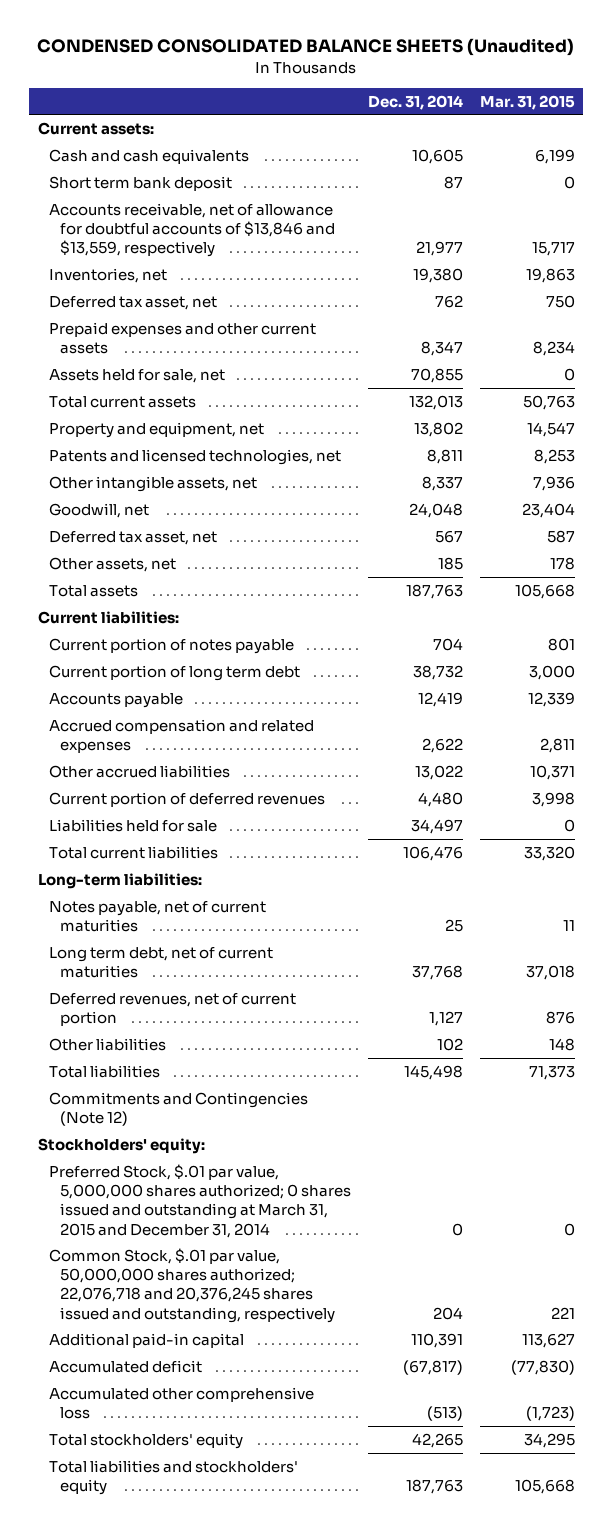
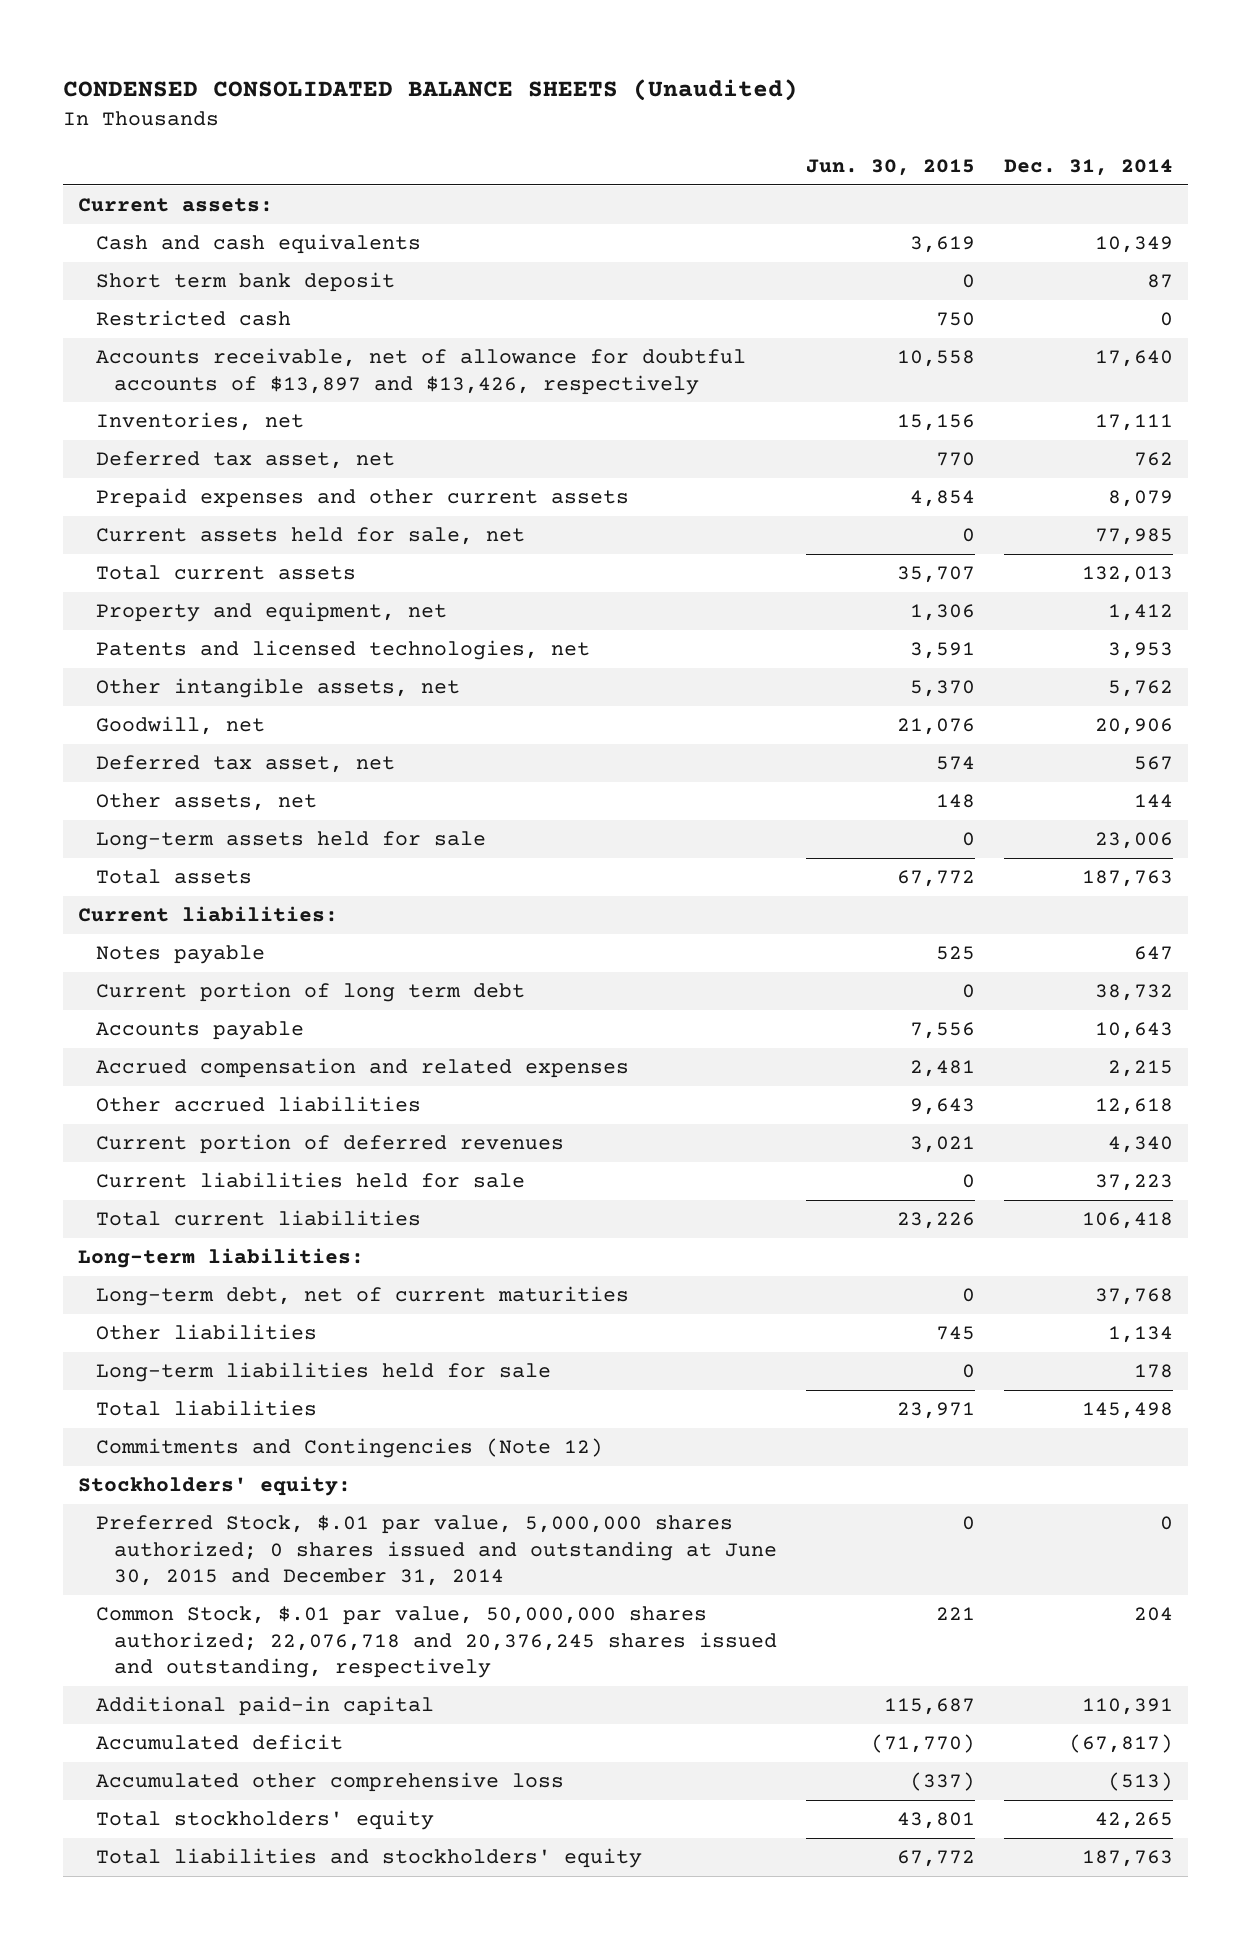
- | Dec. 31, 2014 | Mar. 31, 2015
+ | Jun. 30, 2015 | Dec. 31, 2014
- Cash and cash equivalents | 10,605 | 6,199
+ Cash and cash equivalents | 3,619 | 10,349
- Accounts receivable, net of allowance for doubtful accounts of $13,846 and $13,559, respectively | 21,977 | 15,717
- Inventories, net | 19,380 | 19,863
+ Restricted cash | 750 | 0
+ Accounts receivable, net of allowance for doubtful accounts of $13,897 and $13,426, respectively | 10,558 | 17,640
+ Inventories, net | 15,156 | 17,111
- Prepaid expenses and other current assets | 8,347 | 8,234
- Assets held for sale, net | 70,855 | 0
+ Prepaid expenses and other current assets | 4,854 | 8,079
+ Current assets held for sale, net | 0 | 77,985
- Property and equipment, net | 13,802 | 14,547
- Patents and licensed technologies, net | 8,811 | 8,253
- Other intangible assets, net | 8,337 | 7,936
- Goodwill, net | 24,048 | 23,404
+ Property and equipment, net | 1,306 | 1,412
+ Patents and licensed technologies, net | 3,591 | 3,953
+ Other intangible assets, net | 5,370 | 5,762
+ Goodwill, net | 21,076 | 20,906
- Other assets, net | 185 | 178
+ Other assets, net | 148 | 144
+ Long-term assets held for sale | 0 | 23,006
- Current portion of notes payable | 704 | 801
+ Notes payable | 525 | 647
- Accounts payable | 12,419 | 12,339
- Accrued compensation and related expenses | 2,622 | 2,811
- Other accrued liabilities | 13,022 | 10,371
- Current portion of deferred revenues | 4,480 | 3,998
- Liabilities held for sale | 34,497 | 0
- Total current liabilities | 106,476 | 33,320
+ Accounts payable | 7,556 | 10,643
+ Accrued compensation and related expenses | 2,481 | 2,215
+ Other accrued liabilities | 9,643 | 12,618
+ Current portion of deferred revenues | 3,021 | 4,340
+ Current liabilities held for sale | 0 | 37,223
+ Total current liabilities | 23,226 | 106,418
- Notes payable, net of current maturities | 25 | 11
- Long term debt, net of current maturities | 37,768 | 37,018
- Deferred revenues, net of current portion | 1,127 | 876
- Other liabilities | 102 | 148
+ Long-term debt, net of current maturities | 0 | 37,768
+ Other liabilities | 745 | 1,134
+ Long-term liabilities held for sale | 0 | 178
- Preferred Stock, $.01 par value, 5,000,000 shares authorized; 0 shares issued and outstanding at March 31, 2015 and December 31, 2014 | 0 | 0
+ Preferred Stock, $.01 par value, 5,000,000 shares authorized; 0 shares issued and outstanding at June 30, 2015 and December 31, 2014 | 0 | 0

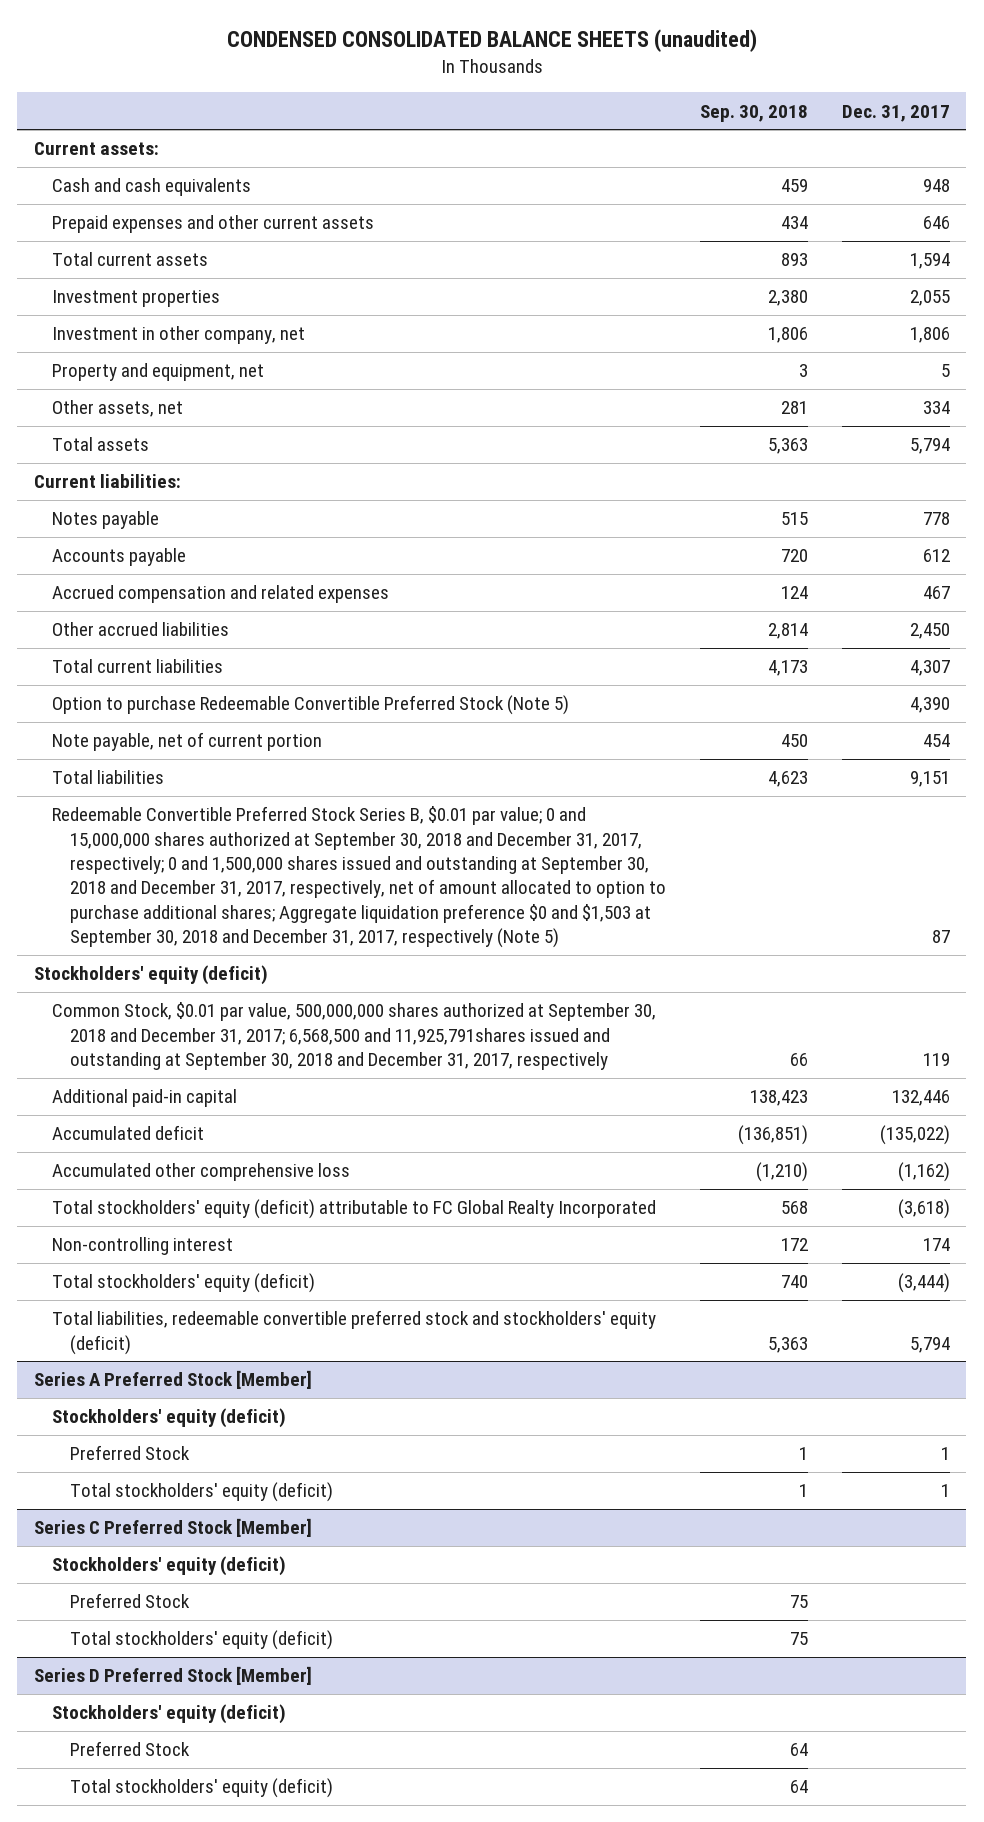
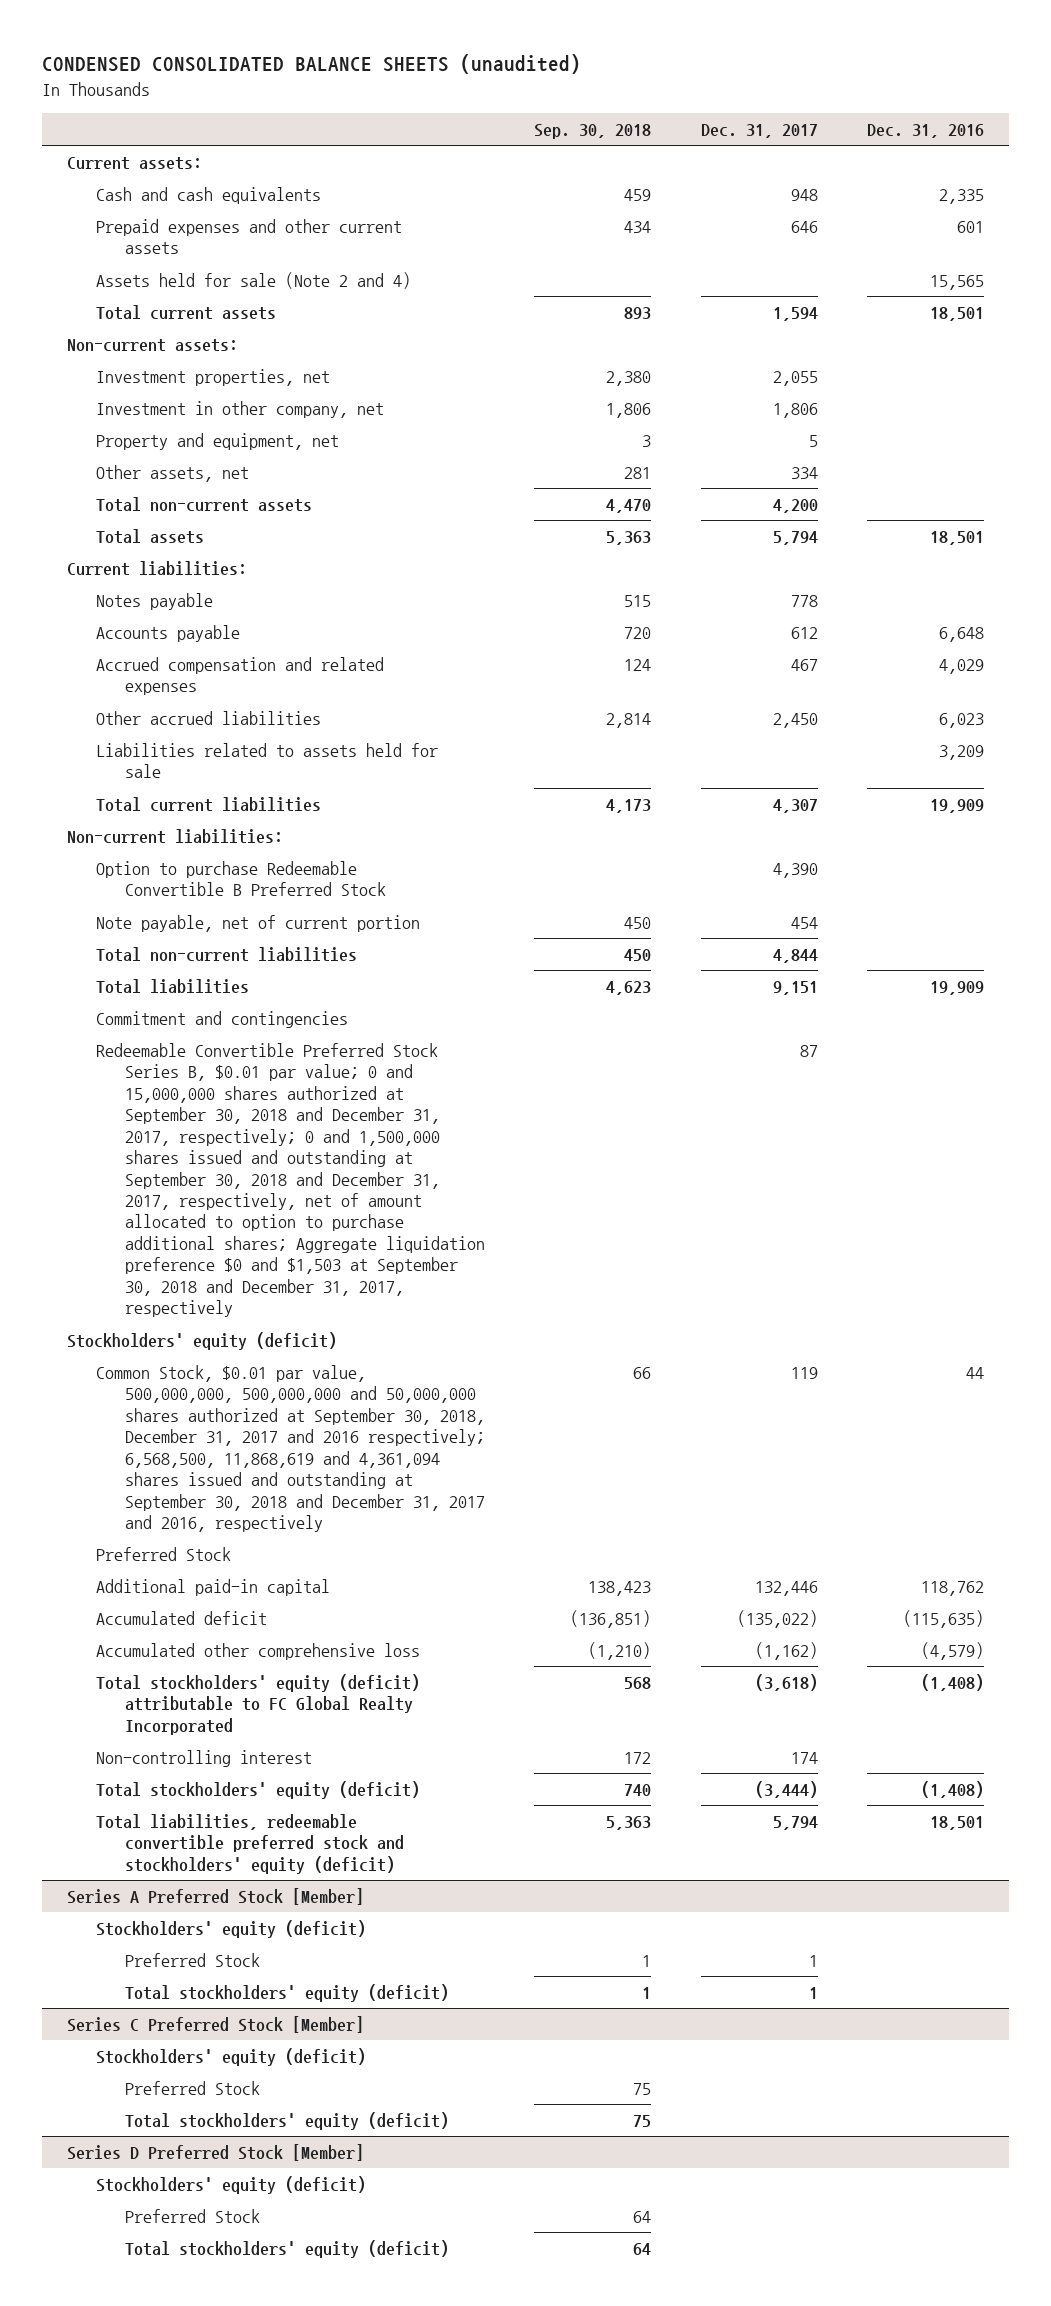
- | Sep. 30, 2018 | Dec. 31, 2017
+ | Sep. 30, 2018 | Dec. 31, 2017 | Dec. 31, 2016
+ Assets held for sale (Note 2 and 4) | | | 15,565
- Investment properties | 2,380 | 2,055
+ Non-current assets:
+ Investment properties, net | 2,380 | 2,055 |
+ Total non-current assets | 4,470 | 4,200 |
+ Liabilities related to assets held for sale | | | 3,209
- Option to purchase Redeemable Convertible Preferred Stock (Note 5) | | 4,390
+ Non-current liabilities:
+ Option to purchase Redeemable Convertible B Preferred Stock | | 4,390 |
+ Total non-current liabilities | 450 | 4,844 |
- Redeemable Convertible Preferred Stock Series B, $0.01 par value; 0 and 15,000,000 shares authorized at September 30, 2018 and December 31, 2017, respectively; 0 and 1,500,000 shares issued and outstanding at September 30, 2018 and December 31, 2017, respectively, net of amount allocated to option to purchase additional shares; Aggregate liquidation preference $0 and $1,503 at September 30, 2018 and December 31, 2017, respectively (Note 5) | | 87
+ Commitment and contingencies
+ Redeemable Convertible Preferred Stock Series B, $0.01 par value; 0 and 15,000,000 shares authorized at September 30, 2018 and December 31, 2017, respectively; 0 and 1,500,000 shares issued and outstanding at September 30, 2018 and December 31, 2017, respectively, net of amount allocated to option to purchase additional shares; Aggregate liquidation preference $0 and $1,503 at September 30, 2018 and December 31, 2017, respectively | | 87 |
- Common Stock, $0.01 par value, 500,000,000 shares authorized at September 30, 2018 and December 31, 2017; 6,568,500 and 11,925,791shares issued and outstanding at September 30, 2018 and December 31, 2017, respectively | 66 | 119
+ Common Stock, $0.01 par value, 500,000,000, 500,000,000 and 50,000,000 shares authorized at September 30, 2018, December 31, 2017 and 2016 respectively; 6,568,500, 11,868,619 and 4,361,094 shares issued and outstanding at September 30, 2018 and December 31, 2017 and 2016, respectively | 66 | 119 | 44
+ Preferred Stock

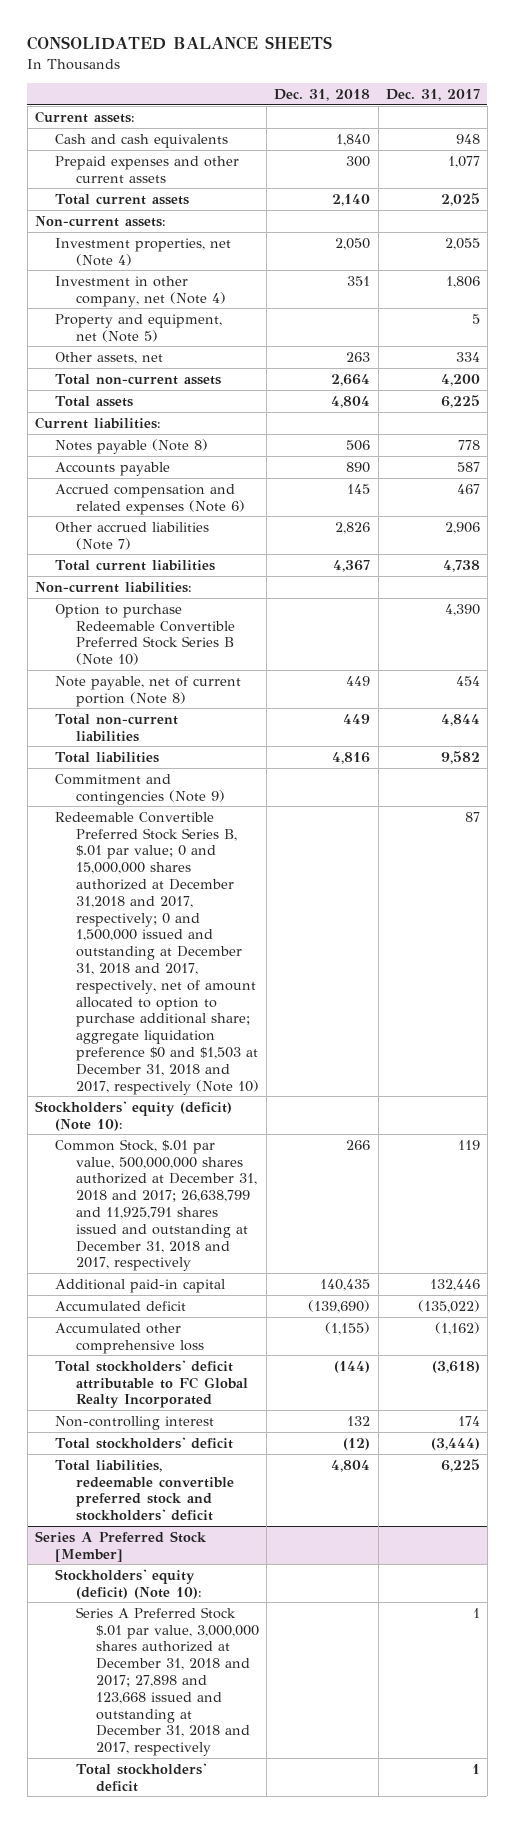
- CONDENSED CONSOLIDATED BALANCE SHEETS (unaudited)
+ CONSOLIDATED BALANCE SHEETS
- | Sep. 30, 2018 | Dec. 31, 2017 | Dec. 31, 2016
+ | Dec. 31, 2018 | Dec. 31, 2017
- Prepaid expenses and other current assets | 434 | 646 | 601
- Assets held for sale (Note 2 and 4) | | | 15,565
- Total current assets | 893 | 1,594 | 18,501
+ Prepaid expenses and other current assets | 300 | 1,077
+ Total current assets | 2,140 | 2,025
- Investment properties, net | 2,380 | 2,055 |
- Investment in other company, net | 1,806 | 1,806 |
- Property and equipment, net | 3 | 5 |
+ Investment properties, net (Note 4) | 2,050 | 2,055
+ Investment in other company, net (Note 4) | 351 | 1,806
+ Property and equipment, net (Note 5) | | 5
- Total assets | 5,363 | 5,794 | 18,501
+ Total assets | 4,804 | 6,225
- Notes payable | 515 | 778 |
- Accounts payable | 720 | 612 | 6,648
- Accrued compensation and related expenses | 124 | 467 | 4,029
- Other accrued liabilities | 2,814 | 2,450 | 6,023
- Liabilities related to assets held for sale | | | 3,209
- Total current liabilities | 4,173 | 4,307 | 19,909
+ Notes payable (Note 8) | 506 | 778
+ Accounts payable | 890 | 587
+ Accrued compensation and related expenses (Note 6) | 145 | 467
+ Other accrued liabilities (Note 7) | 2,826 | 2,906
+ Total current liabilities | 4,367 | 4,738
- Option to purchase Redeemable Convertible B Preferred Stock | | 4,390 |
- Note payable, net of current portion | 450 | 454 |
+ Option to purchase Redeemable Convertible Preferred Stock Series B (Note 10) | | 4,390
+ Note payable, net of current portion (Note 8) | 449 | 454
- Total liabilities | 4,623 | 9,151 | 19,909
- Commitment and contingencies
- Redeemable Convertible Preferred Stock Series B, $0.01 par value; 0 and 15,000,000 shares authorized at September 30, 2018 and December 31, 2017, respectively; 0 and 1,500,000 shares issued and outstanding at September 30, 2018 and December 31, 2017, respectively, net of amount allocated to option to purchase additional shares; Aggregate liquidation preference $0 and $1,503 at September 30, 2018 and December 31, 2017, respectively | | 87 |
- Stockholders' equity (deficit)
- Common Stock, $0.01 par value, 500,000,000, 500,000,000 and 50,000,000 shares authorized at September 30, 2018, December 31, 2017 and 2016 respectively; 6,568,500, 11,868,619 and 4,361,094 shares issued and outstanding at September 30, 2018 and December 31, 2017 and 2016, respectively | 66 | 119 | 44
- Preferred Stock
+ Total liabilities | 4,816 | 9,582
+ Commitment and contingencies (Note 9)
+ Redeemable Convertible Preferred Stock Series B, $.01 par value; 0 and 15,000,000 shares authorized at December 31,2018 and 2017, respectively; 0 and 1,500,000 issued and outstanding at December 31, 2018 and 2017, respectively, net of amount allocated to option to purchase additional share; aggregate liquidation preference $0 and $1,503 at December 31, 2018 and 2017, respectively (Note 10) | | 87
+ Stockholders' equity (deficit) (Note 10):
+ Common Stock, $.01 par value, 500,000,000 shares authorized at December 31, 2018 and 2017; 26,638,799 and 11,925,791 shares issued and outstanding at December 31, 2018 and 2017, respectively | 266 | 119
- Total stockholders' equity (deficit) attributable to FC Global Realty Incorporated | 568 | (3,618) | (1,408)
+ Total stockholders' deficit attributable to FC Global Realty Incorporated | (144) | (3,618)
- Total stockholders' equity (deficit) | 740 | (3,444) | (1,408)
- Total liabilities, redeemable convertible preferred stock and stockholders' equity (deficit) | 5,363 | 5,794 | 18,501
+ Total stockholders' deficit | (12) | (3,444)
+ Total liabilities, redeemable convertible preferred stock and stockholders' deficit | 4,804 | 6,225
@ Series A Preferred Stock [Member]
- Stockholders' equity (deficit)
- Preferred Stock | 1 | 1 |
- Total stockholders' equity (deficit) | 1 | 1 |
- Series C Preferred Stock [Member]
- Stockholders' equity (deficit)
- Preferred Stock | 75 | |
- Total stockholders' equity (deficit) | 75 | |
- Series D Preferred Stock [Member]
- Stockholders' equity (deficit)
- Preferred Stock | 64 | |
- Total stockholders' equity (deficit) | 64 | |
@ Series A Preferred Stock [Member]
+ Stockholders' equity (deficit) (Note 10):
+ Series A Preferred Stock $.01 par value, 3,000,000 shares authorized at December 31, 2018 and 2017; 27,898 and 123,668 issued and outstanding at December 31, 2018 and 2017, respectively | | 1
+ Total stockholders' deficit | | 1

